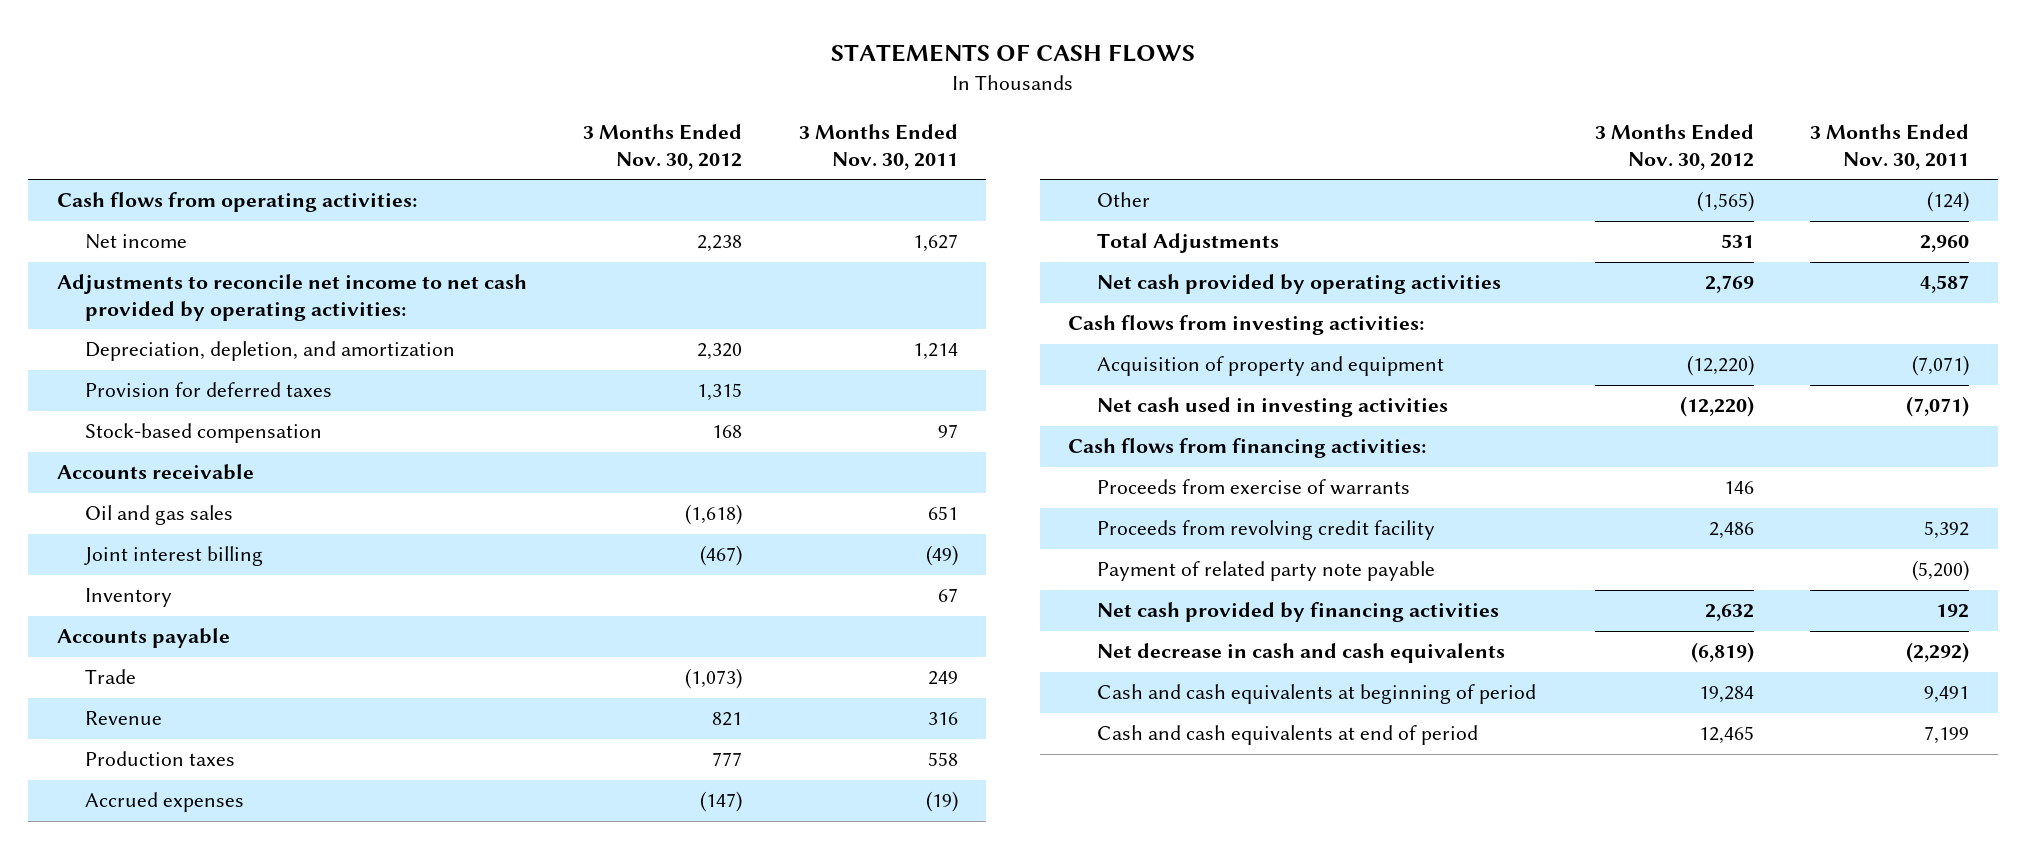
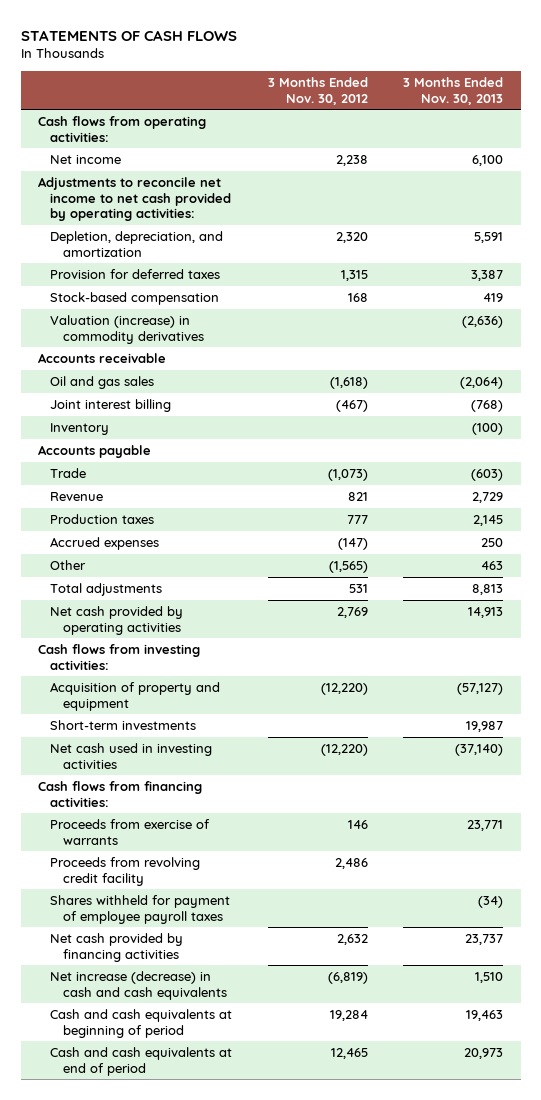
- | 3 Months Ended Nov. 30, 2012 | 3 Months Ended Nov. 30, 2011
+ | 3 Months Ended Nov. 30, 2012 | 3 Months Ended Nov. 30, 2013
- Depreciation, depletion, and amortization | 2,320 | 1,214
+ Depletion, depreciation, and amortization | 2,320 | 5,591
+ Valuation (increase) in commodity derivatives | | (2,636)
- Total Adjustments | 531 | 2,960
+ Total adjustments | 531 | 8,813
+ Short-term investments | | 19,987
- Payment of related party note payable | | (5,200)
+ Shares withheld for payment of employee payroll taxes | | (34)
- Net decrease in cash and cash equivalents | (6,819) | (2,292)
+ Net increase (decrease) in cash and cash equivalents | (6,819) | 1,510

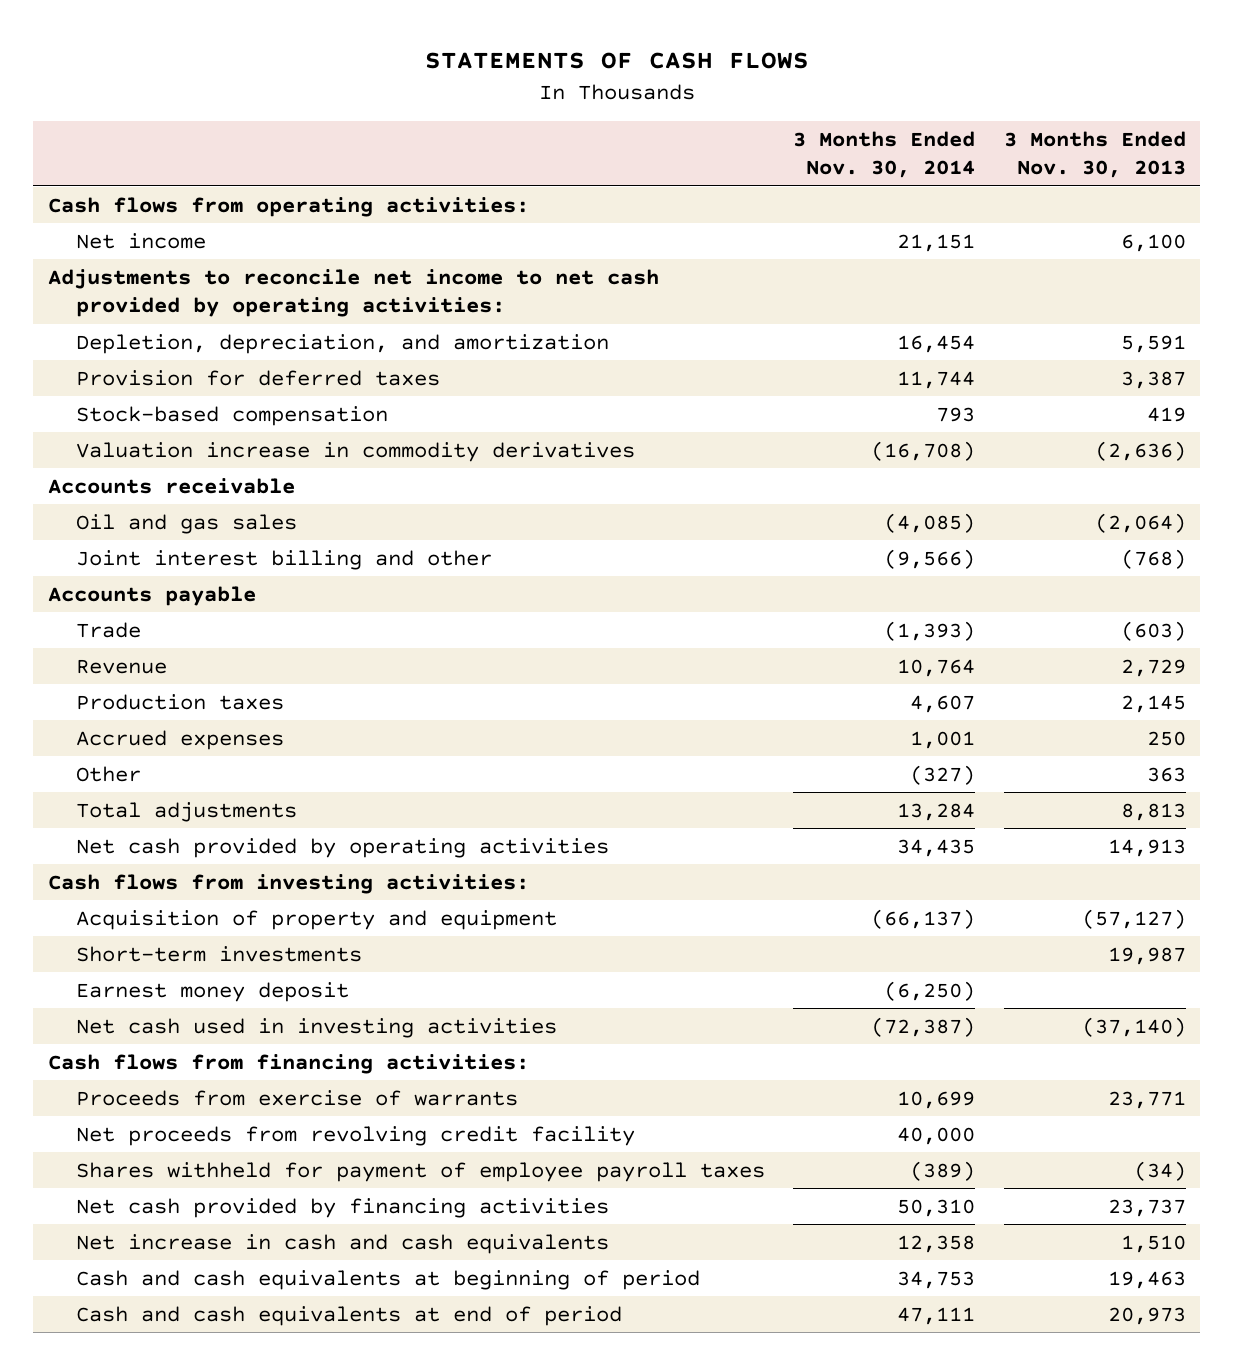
- | 3 Months Ended Nov. 30, 2012 | 3 Months Ended Nov. 30, 2013
+ | 3 Months Ended Nov. 30, 2014 | 3 Months Ended Nov. 30, 2013
- Valuation (increase) in commodity derivatives | | (2,636)
+ Valuation increase in commodity derivatives | (16,708) | (2,636)
- Joint interest billing | (467) | (768)
- Inventory | | (100)
+ Joint interest billing and other | (9,566) | (768)
- Other | (1,565) | 463
+ Other | (327) | 363
+ Earnest money deposit | (6,250) |
- Proceeds from revolving credit facility | 2,486 |
+ Net proceeds from revolving credit facility | 40,000 |
- Net increase (decrease) in cash and cash equivalents | (6,819) | 1,510
+ Net increase in cash and cash equivalents | 12,358 | 1,510

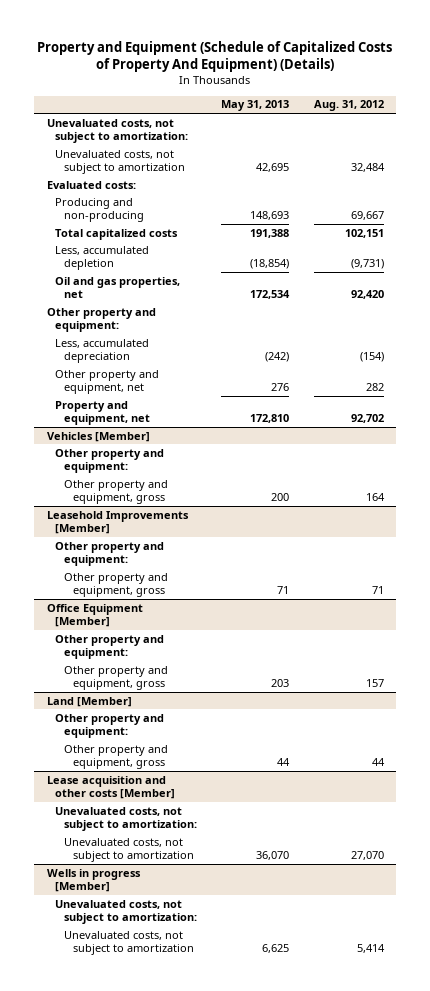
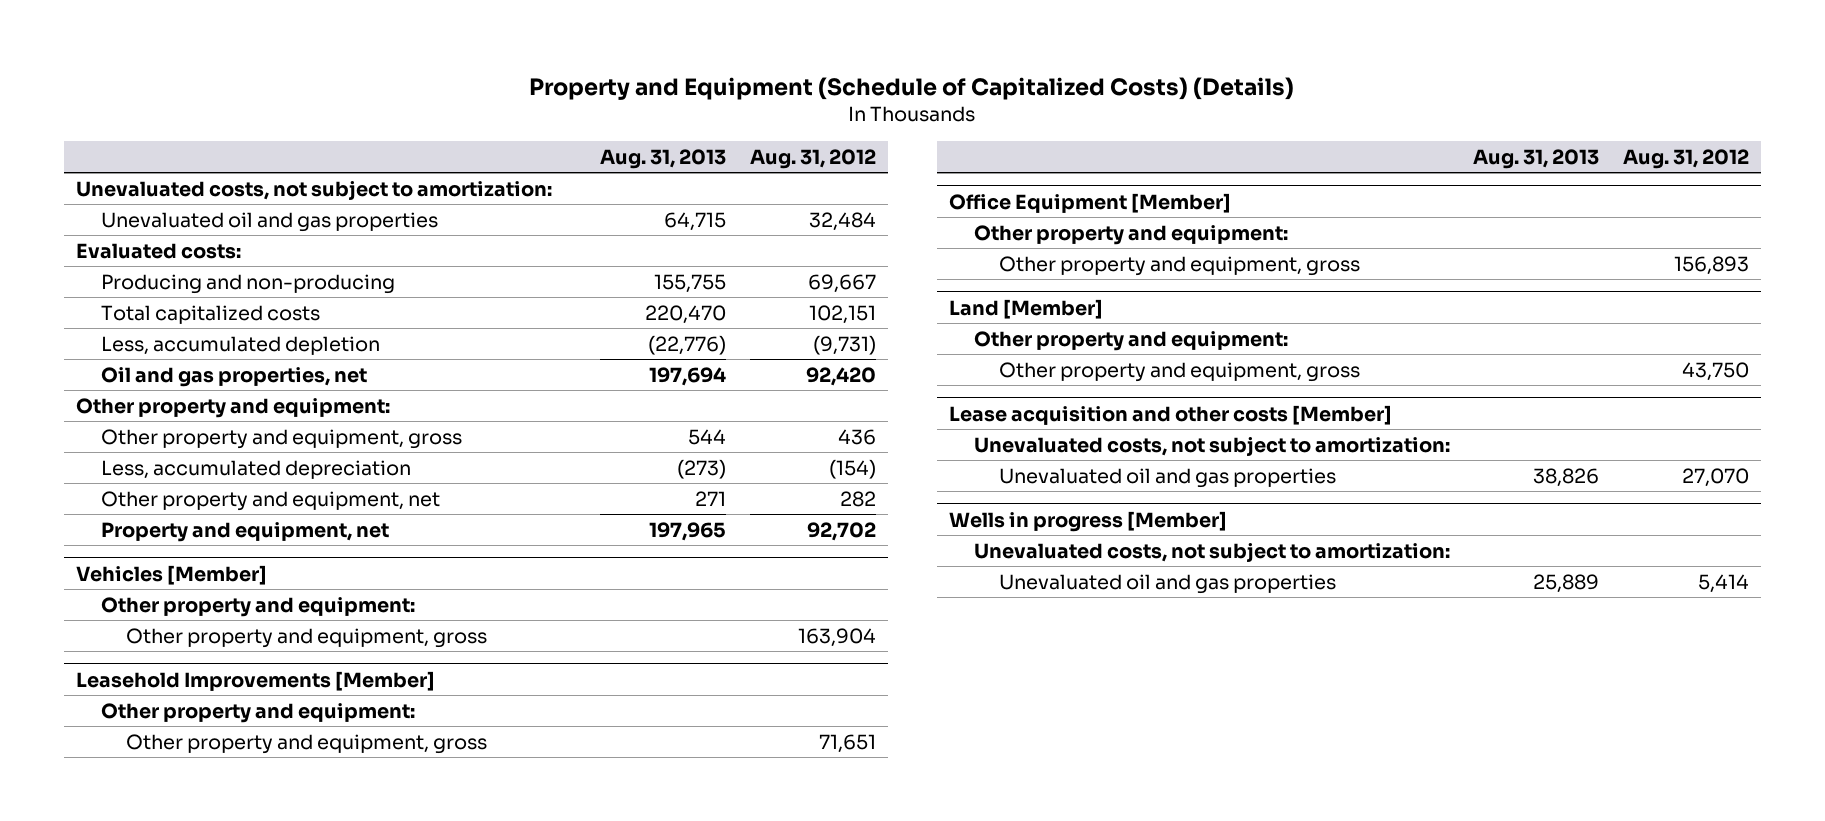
- Property and Equipment (Schedule of Capitalized Costs of Property And Equipment) (Details)
+ Property and Equipment (Schedule of Capitalized Costs) (Details)
- | May 31, 2013 | Aug. 31, 2012
+ | Aug. 31, 2013 | Aug. 31, 2012
- Unevaluated costs, not subject to amortization | 42,695 | 32,484
+ Unevaluated oil and gas properties | 64,715 | 32,484
+ Other property and equipment, gross | 544 | 436
@ Vehicles [Member]
- Other property and equipment, gross | 200 | 164
+ Other property and equipment, gross | | 163,904
@ Leasehold Improvements [Member]
- Other property and equipment, gross | 71 | 71
+ Other property and equipment, gross | | 71,651
@ Office Equipment [Member]
- Other property and equipment, gross | 203 | 157
+ Other property and equipment, gross | | 156,893
@ Land [Member]
- Other property and equipment, gross | 44 | 44
+ Other property and equipment, gross | | 43,750
@ Lease acquisition and other costs [Member]
- Unevaluated costs, not subject to amortization | 36,070 | 27,070
+ Unevaluated oil and gas properties | 38,826 | 27,070
@ Wells in progress [Member]
- Unevaluated costs, not subject to amortization | 6,625 | 5,414
+ Unevaluated oil and gas properties | 25,889 | 5,414

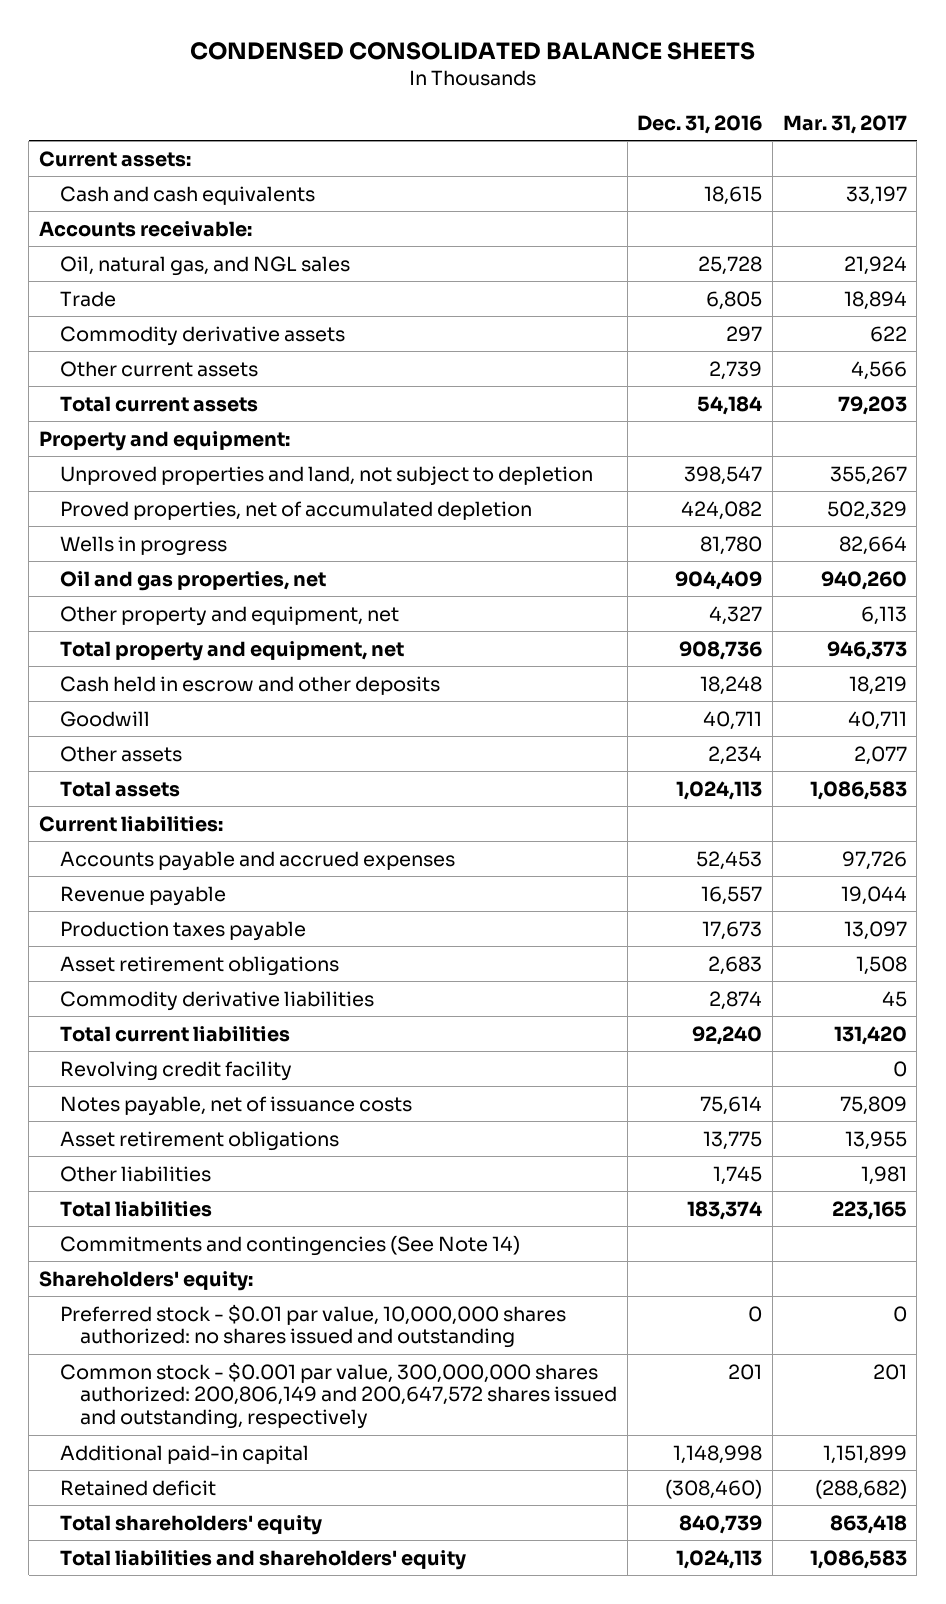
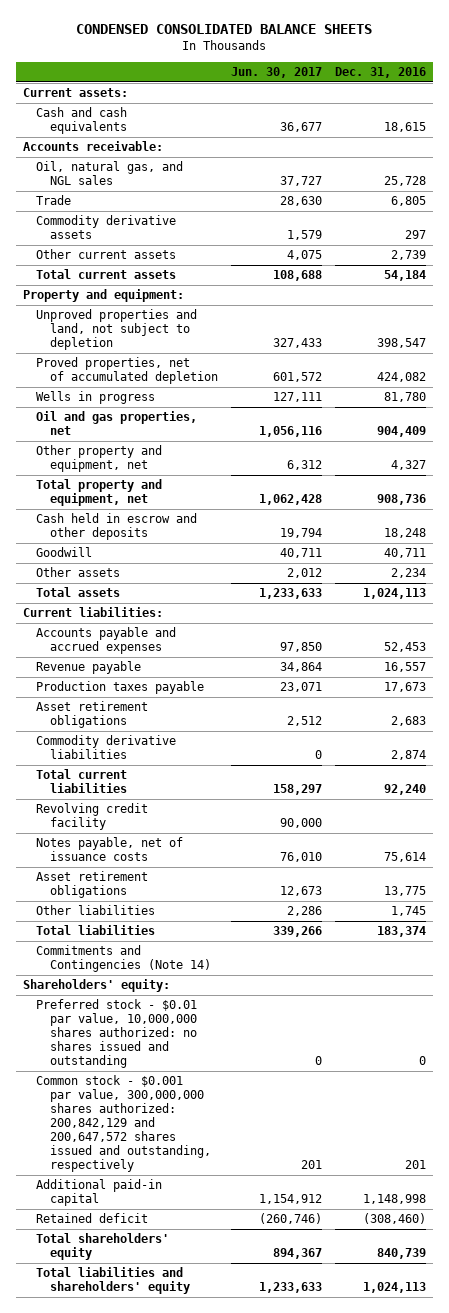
- | Dec. 31, 2016 | Mar. 31, 2017
+ | Jun. 30, 2017 | Dec. 31, 2016
- Commitments and contingencies (See Note 14)
+ Commitments and Contingencies (Note 14)
- Common stock - $0.001 par value, 300,000,000 shares authorized: 200,806,149 and 200,647,572 shares issued and outstanding, respectively | 201 | 201
+ Common stock - $0.001 par value, 300,000,000 shares authorized: 200,842,129 and 200,647,572 shares issued and outstanding, respectively | 201 | 201

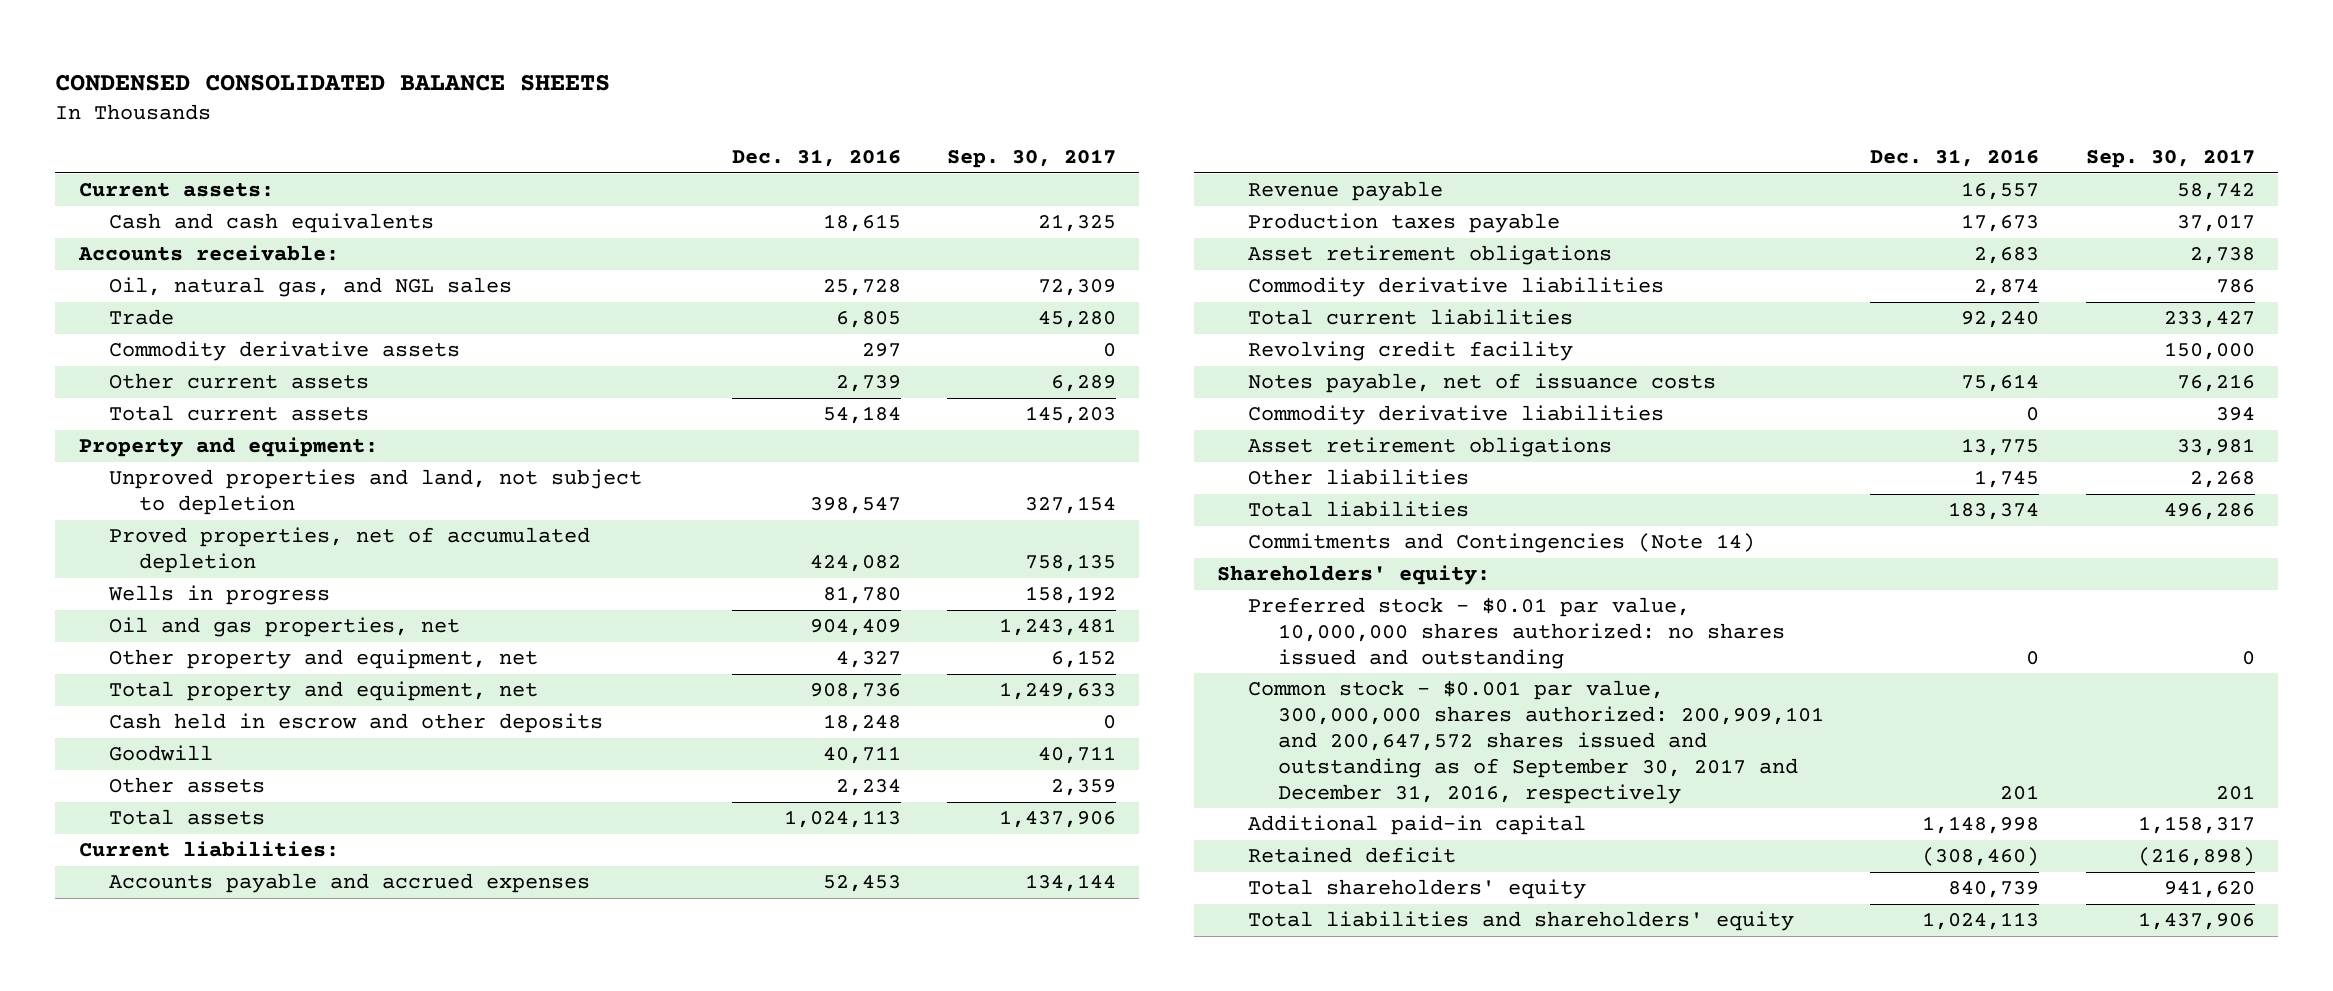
- | Jun. 30, 2017 | Dec. 31, 2016
+ | Dec. 31, 2016 | Sep. 30, 2017
+ Commodity derivative liabilities | 0 | 394
- Common stock - $0.001 par value, 300,000,000 shares authorized: 200,842,129 and 200,647,572 shares issued and outstanding, respectively | 201 | 201
+ Common stock - $0.001 par value, 300,000,000 shares authorized: 200,909,101 and 200,647,572 shares issued and outstanding as of September 30, 2017 and December 31, 2016, respectively | 201 | 201

